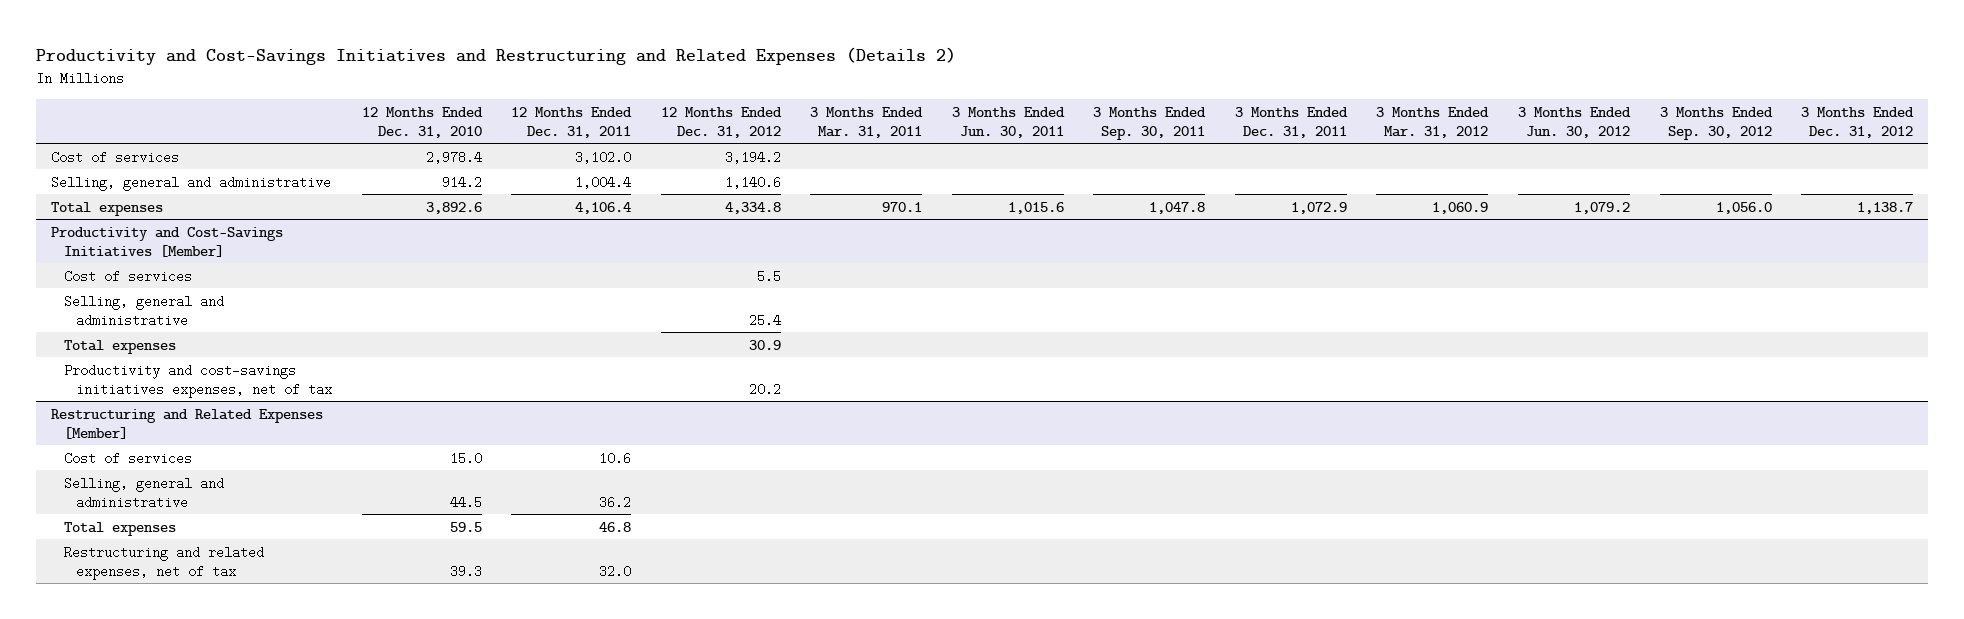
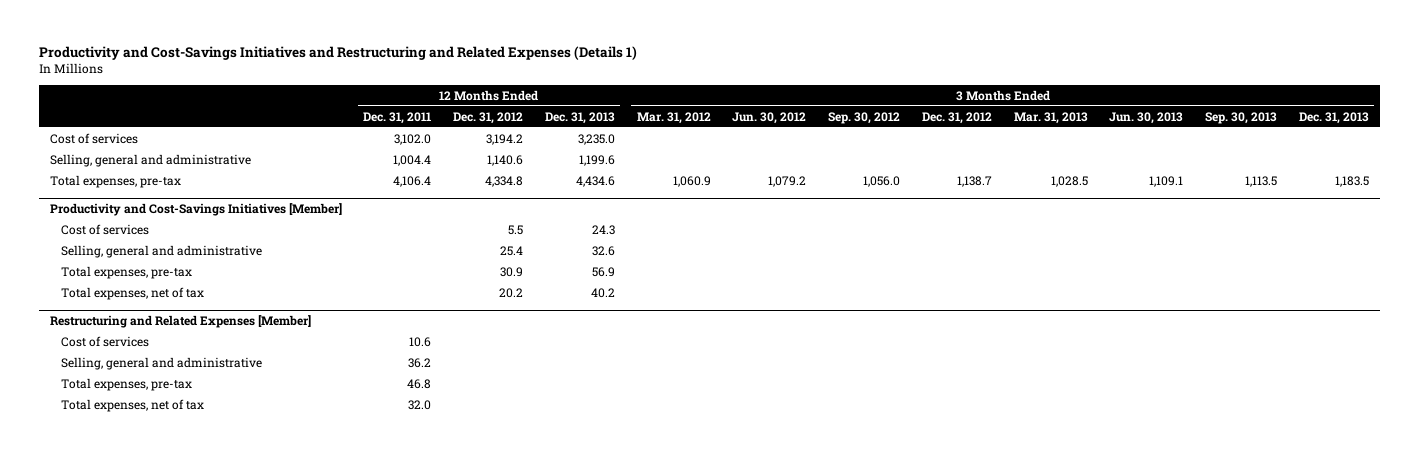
- Productivity and Cost-Savings Initiatives and Restructuring and Related Expenses (Details 2)
+ Productivity and Cost-Savings Initiatives and Restructuring and Related Expenses (Details 1)
- | 12 Months Ended Dec. 31, 2010 | 12 Months Ended Dec. 31, 2011 | 12 Months Ended Dec. 31, 2012 | 3 Months Ended Mar. 31, 2011 | 3 Months Ended Jun. 30, 2011 | 3 Months Ended Sep. 30, 2011 | 3 Months Ended Dec. 31, 2011 | 3 Months Ended Mar. 31, 2012 | 3 Months Ended Jun. 30, 2012 | 3 Months Ended Sep. 30, 2012 | 3 Months Ended Dec. 31, 2012
+ | 12 Months Ended Dec. 31, 2011 | 12 Months Ended Dec. 31, 2012 | 12 Months Ended Dec. 31, 2013 | 3 Months Ended Mar. 31, 2012 | 3 Months Ended Jun. 30, 2012 | 3 Months Ended Sep. 30, 2012 | 3 Months Ended Dec. 31, 2012 | 3 Months Ended Mar. 31, 2013 | 3 Months Ended Jun. 30, 2013 | 3 Months Ended Sep. 30, 2013 | 3 Months Ended Dec. 31, 2013
- Total expenses | 3,892.6 | 4,106.4 | 4,334.8 | 970.1 | 1,015.6 | 1,047.8 | 1,072.9 | 1,060.9 | 1,079.2 | 1,056.0 | 1,138.7
+ Total expenses, pre-tax | 4,106.4 | 4,334.8 | 4,434.6 | 1,060.9 | 1,079.2 | 1,056.0 | 1,138.7 | 1,028.5 | 1,109.1 | 1,113.5 | 1,183.5
@ Productivity and Cost-Savings Initiatives [Member]
- Total expenses | | | 30.9 | | | | | | | |
- Productivity and cost-savings initiatives expenses, net of tax | | | 20.2 | | | | | | | |
+ Total expenses, pre-tax | | 30.9 | 56.9 | | | | | | | |
+ Total expenses, net of tax | | 20.2 | 40.2 | | | | | | | |
@ Restructuring and Related Expenses [Member]
- Total expenses | 59.5 | 46.8 | | | | | | | | |
- Restructuring and related expenses, net of tax | 39.3 | 32.0 | | | | | | | | |
+ Total expenses, pre-tax | 46.8 | | | | | | | | | |
+ Total expenses, net of tax | 32.0 | | | | | | | | | |

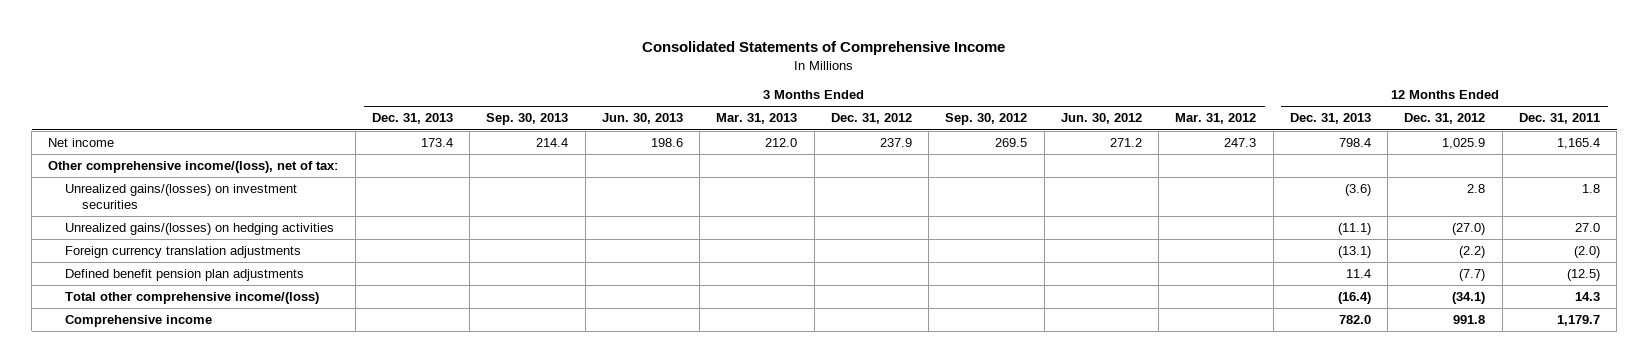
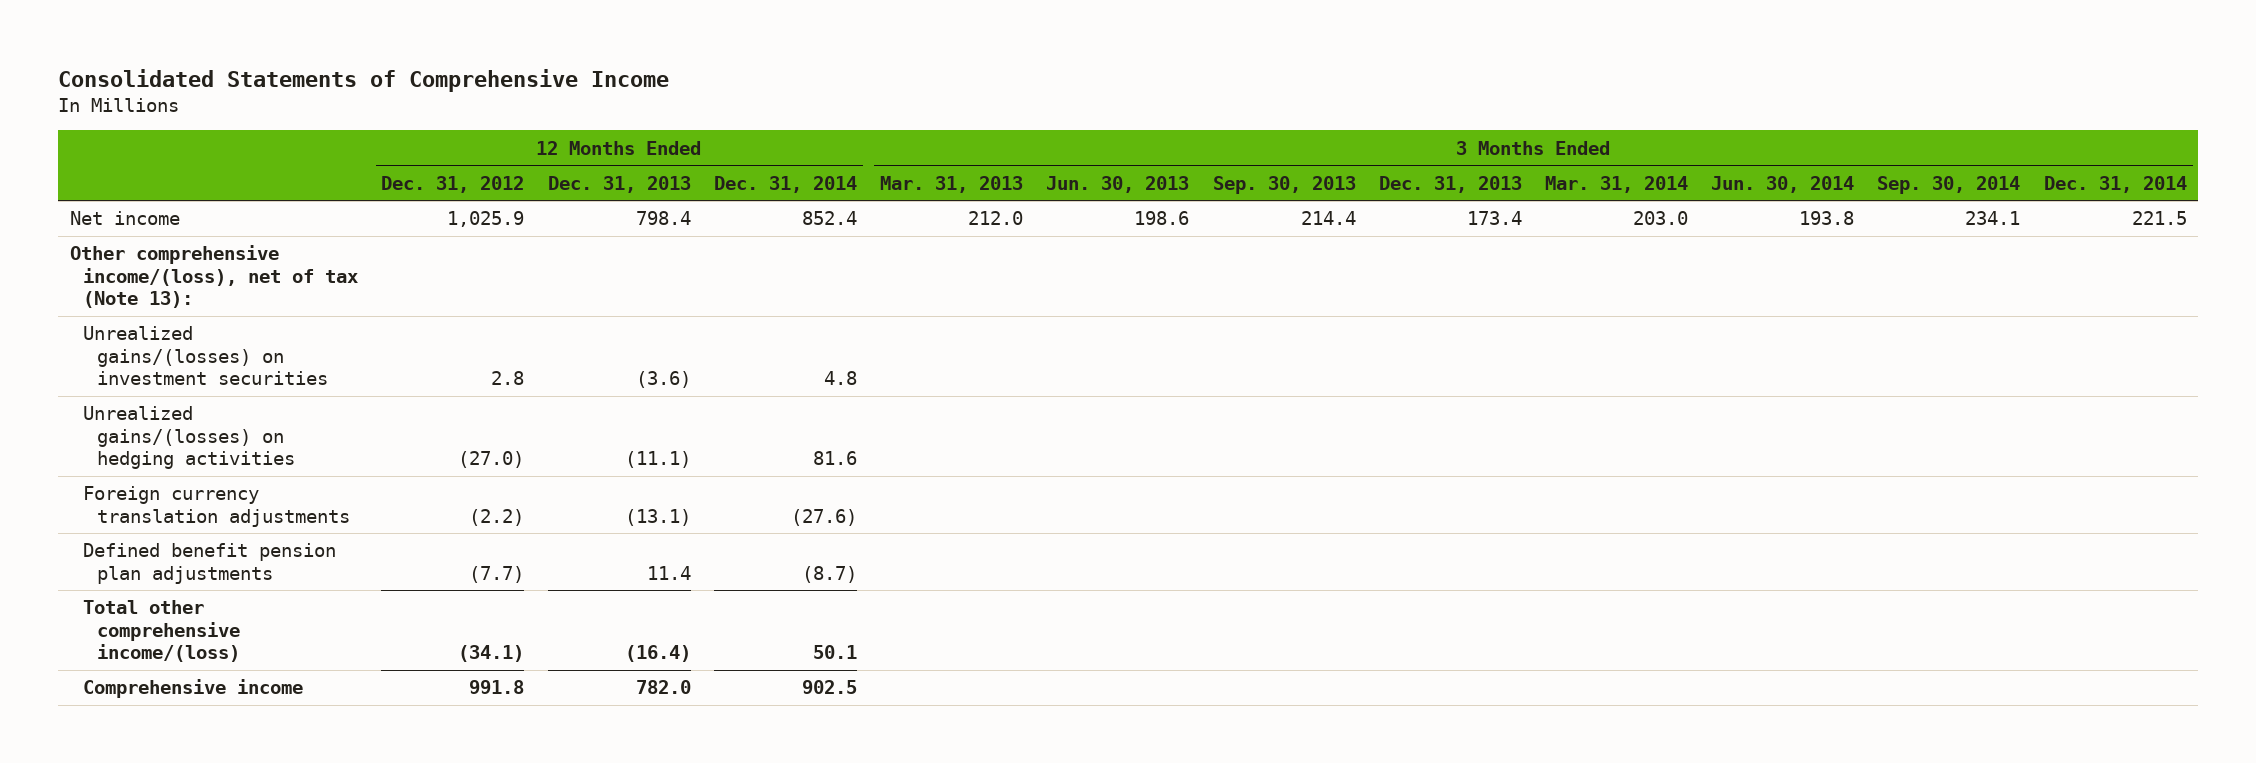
- | 3 Months Ended Dec. 31, 2013 | 3 Months Ended Sep. 30, 2013 | 3 Months Ended Jun. 30, 2013 | 3 Months Ended Mar. 31, 2013 | 3 Months Ended Dec. 31, 2012 | 3 Months Ended Sep. 30, 2012 | 3 Months Ended Jun. 30, 2012 | 3 Months Ended Mar. 31, 2012 | 12 Months Ended Dec. 31, 2013 | 12 Months Ended Dec. 31, 2012 | 12 Months Ended Dec. 31, 2011
+ | 12 Months Ended Dec. 31, 2012 | 12 Months Ended Dec. 31, 2013 | 12 Months Ended Dec. 31, 2014 | 3 Months Ended Mar. 31, 2013 | 3 Months Ended Jun. 30, 2013 | 3 Months Ended Sep. 30, 2013 | 3 Months Ended Dec. 31, 2013 | 3 Months Ended Mar. 31, 2014 | 3 Months Ended Jun. 30, 2014 | 3 Months Ended Sep. 30, 2014 | 3 Months Ended Dec. 31, 2014
- Other comprehensive income/(loss), net of tax:
+ Other comprehensive income/(loss), net of tax (Note 13):

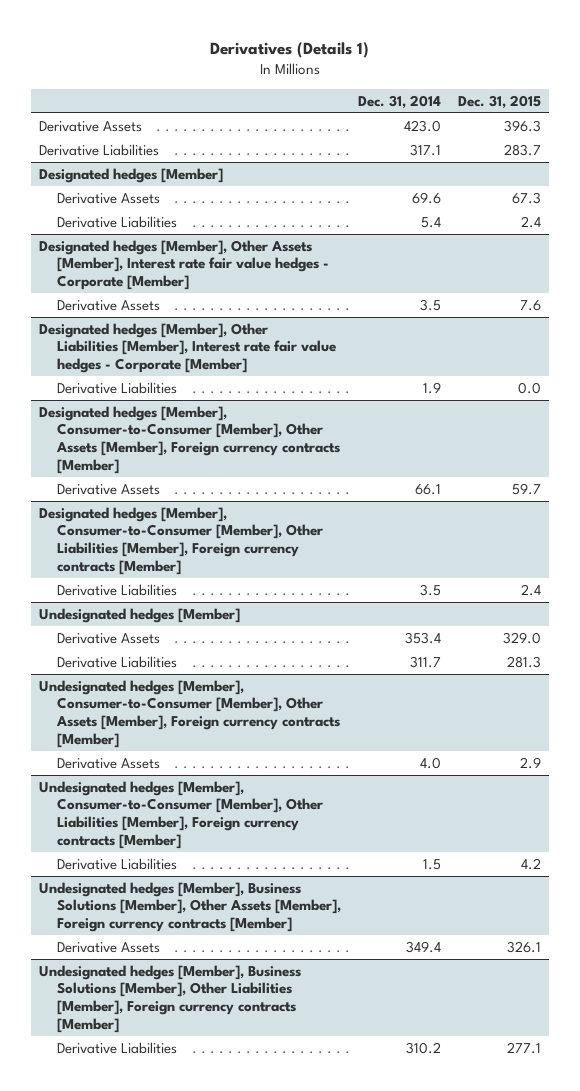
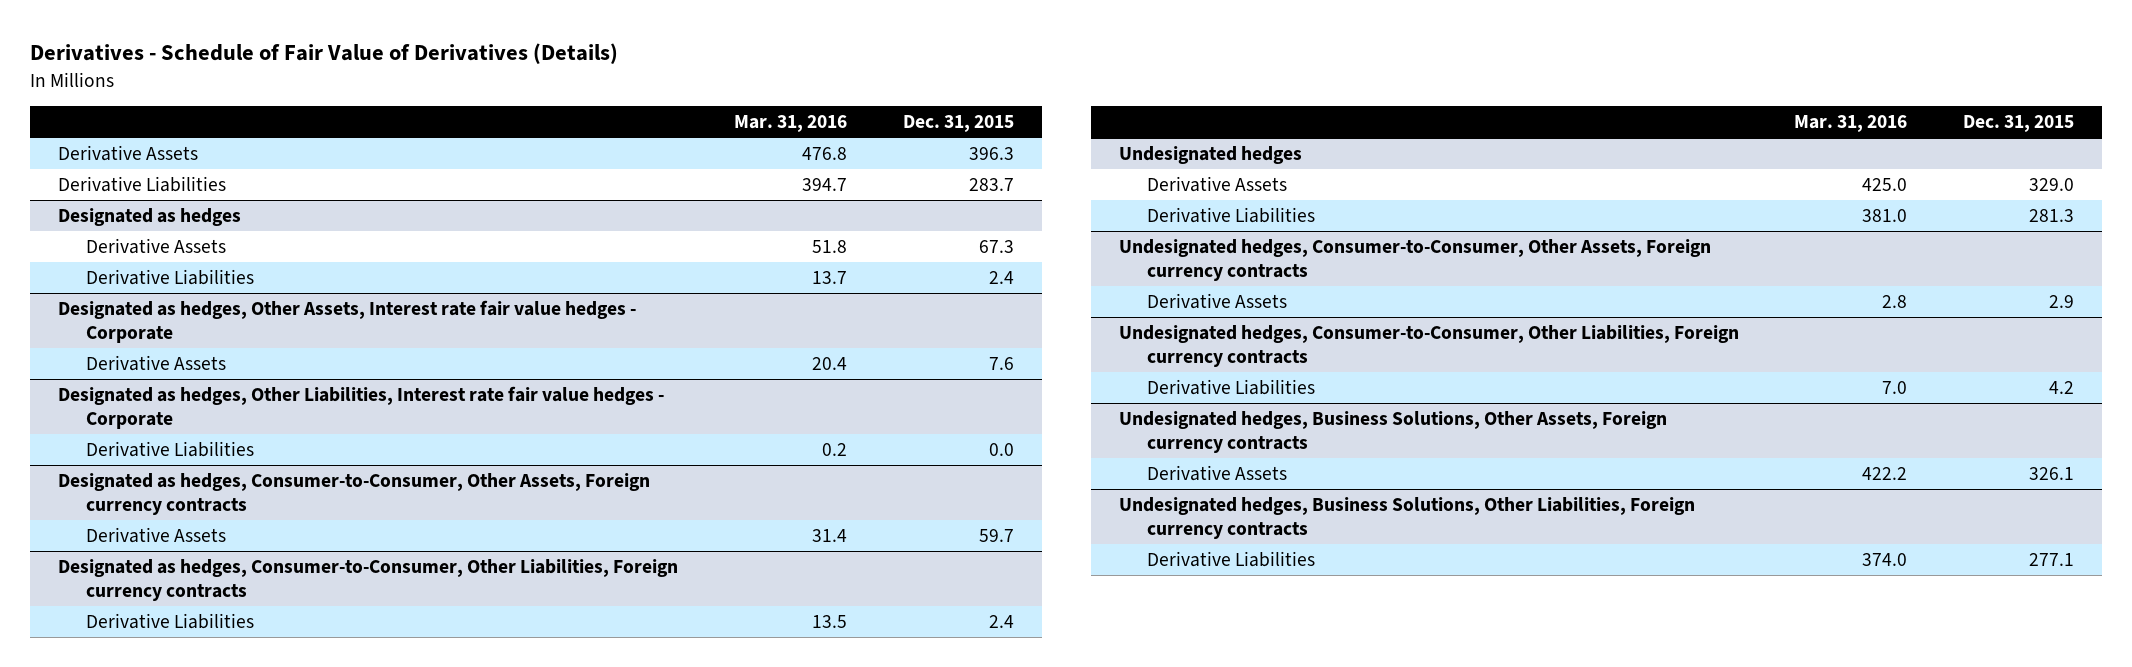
- Derivatives (Details 1)
+ Derivatives - Schedule of Fair Value of Derivatives (Details)
- | Dec. 31, 2014 | Dec. 31, 2015
+ | Mar. 31, 2016 | Dec. 31, 2015
- Designated hedges [Member]
+ Designated as hedges
- Designated hedges [Member], Other Assets [Member], Interest rate fair value hedges - Corporate [Member]
+ Designated as hedges, Other Assets, Interest rate fair value hedges - Corporate
- Designated hedges [Member], Other Liabilities [Member], Interest rate fair value hedges - Corporate [Member]
+ Designated as hedges, Other Liabilities, Interest rate fair value hedges - Corporate
- Designated hedges [Member], Consumer-to-Consumer [Member], Other Assets [Member], Foreign currency contracts [Member]
+ Designated as hedges, Consumer-to-Consumer, Other Assets, Foreign currency contracts
- Designated hedges [Member], Consumer-to-Consumer [Member], Other Liabilities [Member], Foreign currency contracts [Member]
+ Designated as hedges, Consumer-to-Consumer, Other Liabilities, Foreign currency contracts
- Undesignated hedges [Member]
+ Undesignated hedges
- Undesignated hedges [Member], Consumer-to-Consumer [Member], Other Assets [Member], Foreign currency contracts [Member]
+ Undesignated hedges, Consumer-to-Consumer, Other Assets, Foreign currency contracts
- Undesignated hedges [Member], Consumer-to-Consumer [Member], Other Liabilities [Member], Foreign currency contracts [Member]
+ Undesignated hedges, Consumer-to-Consumer, Other Liabilities, Foreign currency contracts
- Undesignated hedges [Member], Business Solutions [Member], Other Assets [Member], Foreign currency contracts [Member]
+ Undesignated hedges, Business Solutions, Other Assets, Foreign currency contracts
- Undesignated hedges [Member], Business Solutions [Member], Other Liabilities [Member], Foreign currency contracts [Member]
+ Undesignated hedges, Business Solutions, Other Liabilities, Foreign currency contracts

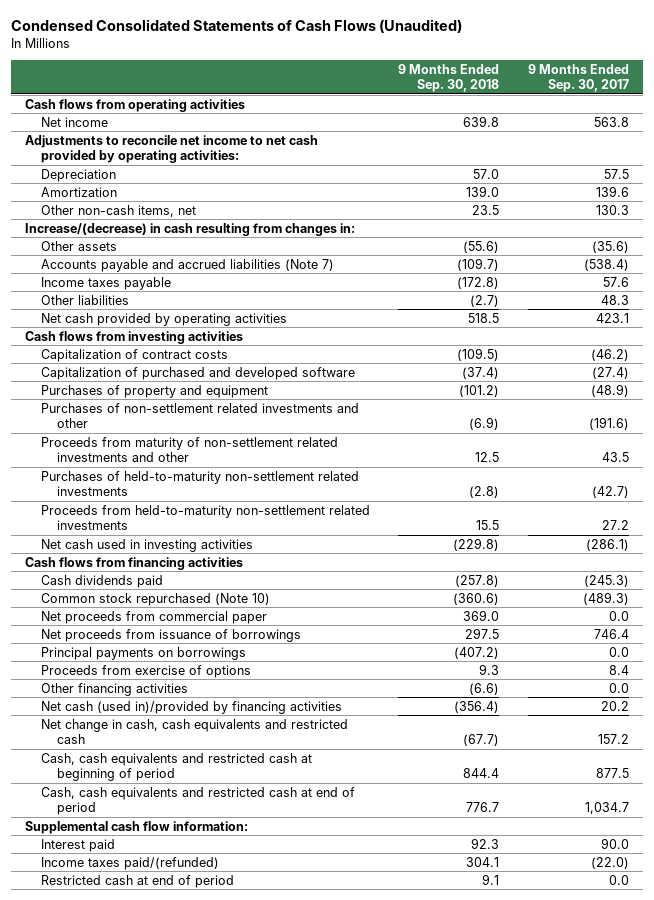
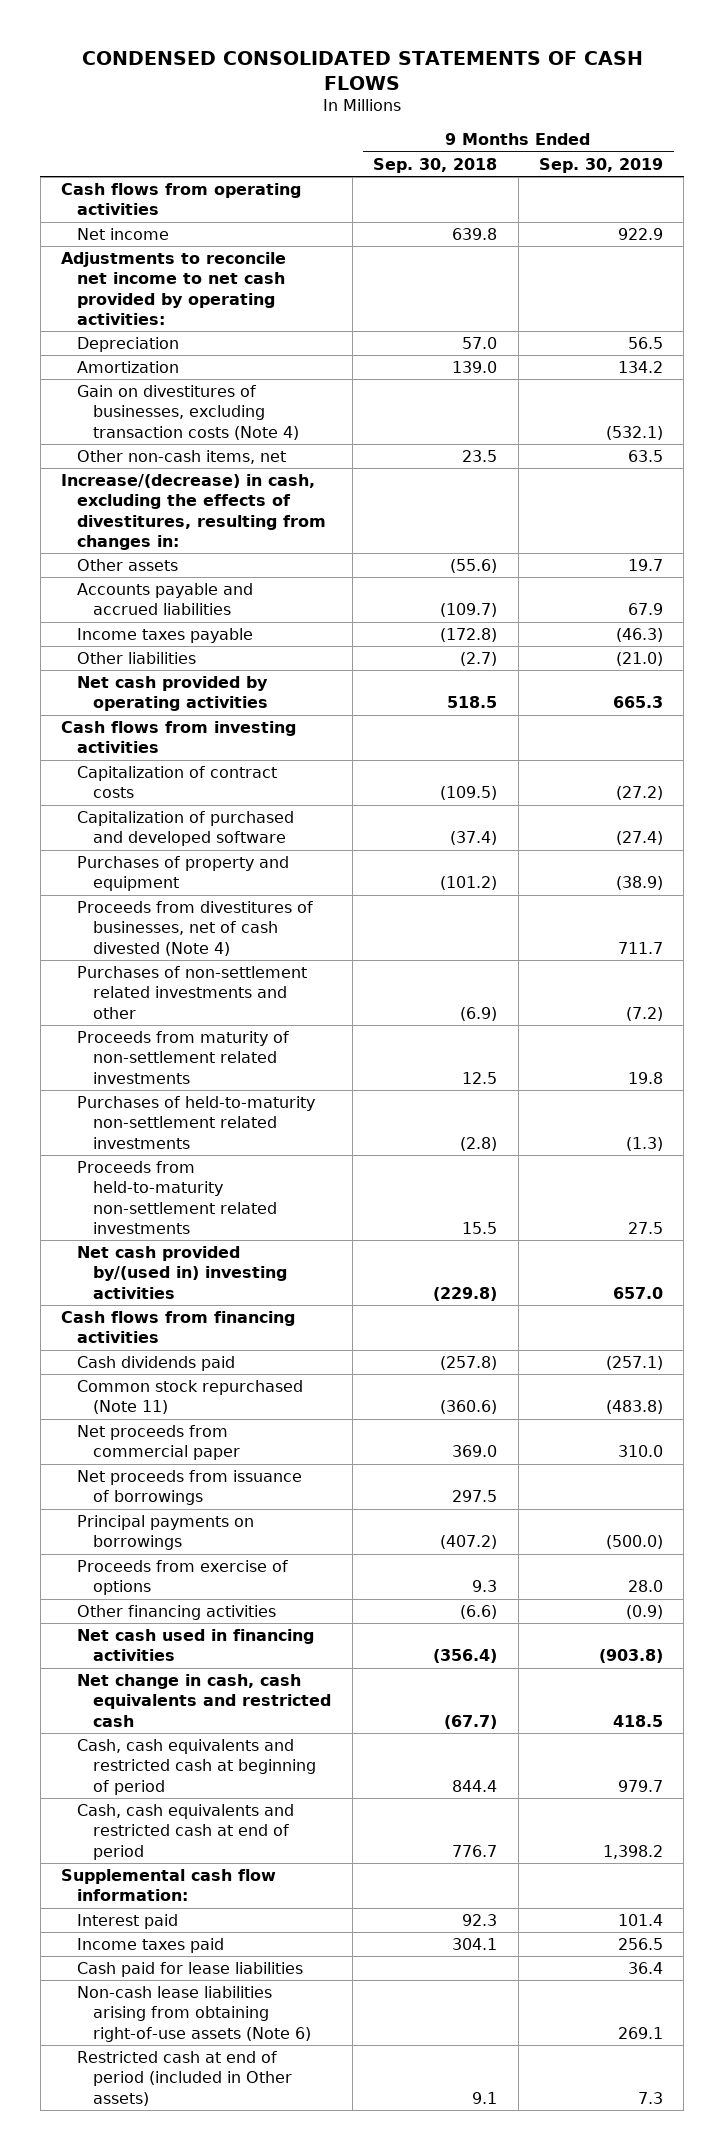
- Condensed Consolidated Statements of Cash Flows (Unaudited)
+ CONDENSED CONSOLIDATED STATEMENTS OF CASH FLOWS
- | 9 Months Ended Sep. 30, 2018 | 9 Months Ended Sep. 30, 2017
+ | 9 Months Ended Sep. 30, 2018 | 9 Months Ended Sep. 30, 2019
+ Gain on divestitures of businesses, excluding transaction costs (Note 4) | | (532.1)
- Increase/(decrease) in cash resulting from changes in:
+ Increase/(decrease) in cash, excluding the effects of divestitures, resulting from changes in:
- Accounts payable and accrued liabilities (Note 7) | (109.7) | (538.4)
+ Accounts payable and accrued liabilities | (109.7) | 67.9
+ Proceeds from divestitures of businesses, net of cash divested (Note 4) | | 711.7
- Proceeds from maturity of non-settlement related investments and other | 12.5 | 43.5
+ Proceeds from maturity of non-settlement related investments | 12.5 | 19.8
- Net cash used in investing activities | (229.8) | (286.1)
+ Net cash provided by/(used in) investing activities | (229.8) | 657.0
- Common stock repurchased (Note 10) | (360.6) | (489.3)
+ Common stock repurchased (Note 11) | (360.6) | (483.8)
- Net cash (used in)/provided by financing activities | (356.4) | 20.2
+ Net cash used in financing activities | (356.4) | (903.8)
- Income taxes paid/(refunded) | 304.1 | (22.0)
- Restricted cash at end of period | 9.1 | 0.0
+ Income taxes paid | 304.1 | 256.5
+ Cash paid for lease liabilities | | 36.4
+ Non-cash lease liabilities arising from obtaining right-of-use assets (Note 6) | | 269.1
+ Restricted cash at end of period (included in Other assets) | 9.1 | 7.3

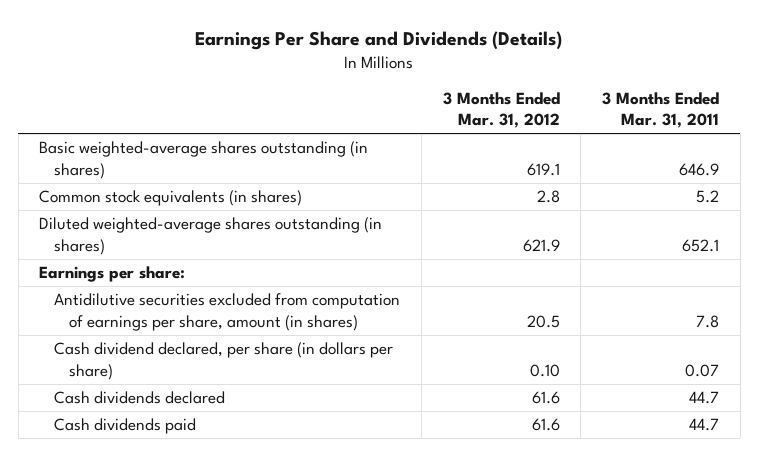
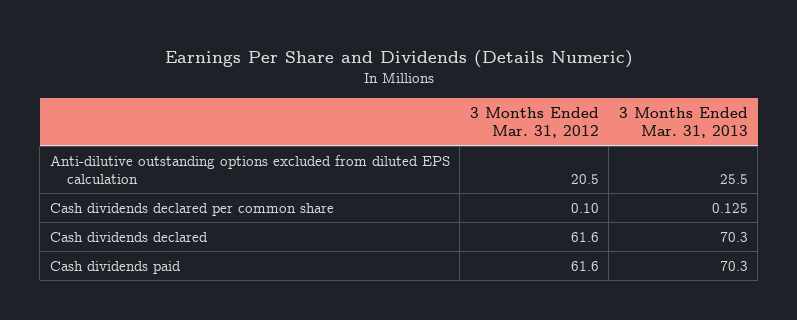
- Earnings Per Share and Dividends (Details)
+ Earnings Per Share and Dividends (Details Numeric)
- | 3 Months Ended Mar. 31, 2012 | 3 Months Ended Mar. 31, 2011
+ | 3 Months Ended Mar. 31, 2012 | 3 Months Ended Mar. 31, 2013
- Basic weighted-average shares outstanding (in shares) | 619.1 | 646.9
- Common stock equivalents (in shares) | 2.8 | 5.2
- Diluted weighted-average shares outstanding (in shares) | 621.9 | 652.1
- Earnings per share:
- Antidilutive securities excluded from computation of earnings per share, amount (in shares) | 20.5 | 7.8
- Cash dividend declared, per share (in dollars per share) | 0.10 | 0.07
+ Anti-dilutive outstanding options excluded from diluted EPS calculation | 20.5 | 25.5
+ Cash dividends declared per common share | 0.10 | 0.125

